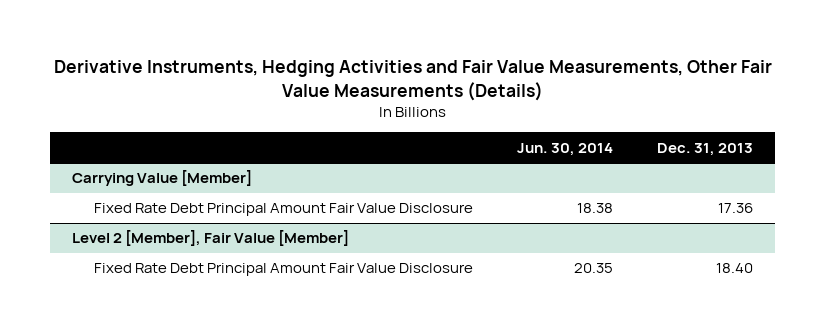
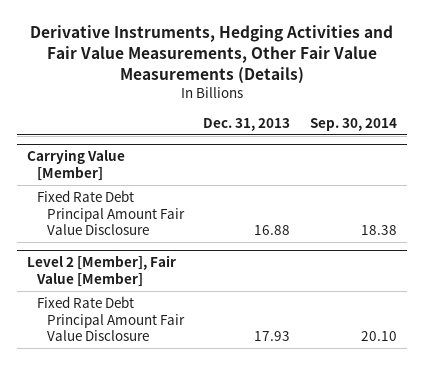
- | Jun. 30, 2014 | Dec. 31, 2013
+ | Dec. 31, 2013 | Sep. 30, 2014
@ Carrying Value [Member]
- Fixed Rate Debt Principal Amount Fair Value Disclosure | 18.38 | 17.36
+ Fixed Rate Debt Principal Amount Fair Value Disclosure | 16.88 | 18.38
@ Level 2 [Member], Fair Value [Member]
- Fixed Rate Debt Principal Amount Fair Value Disclosure | 20.35 | 18.40
+ Fixed Rate Debt Principal Amount Fair Value Disclosure | 17.93 | 20.10

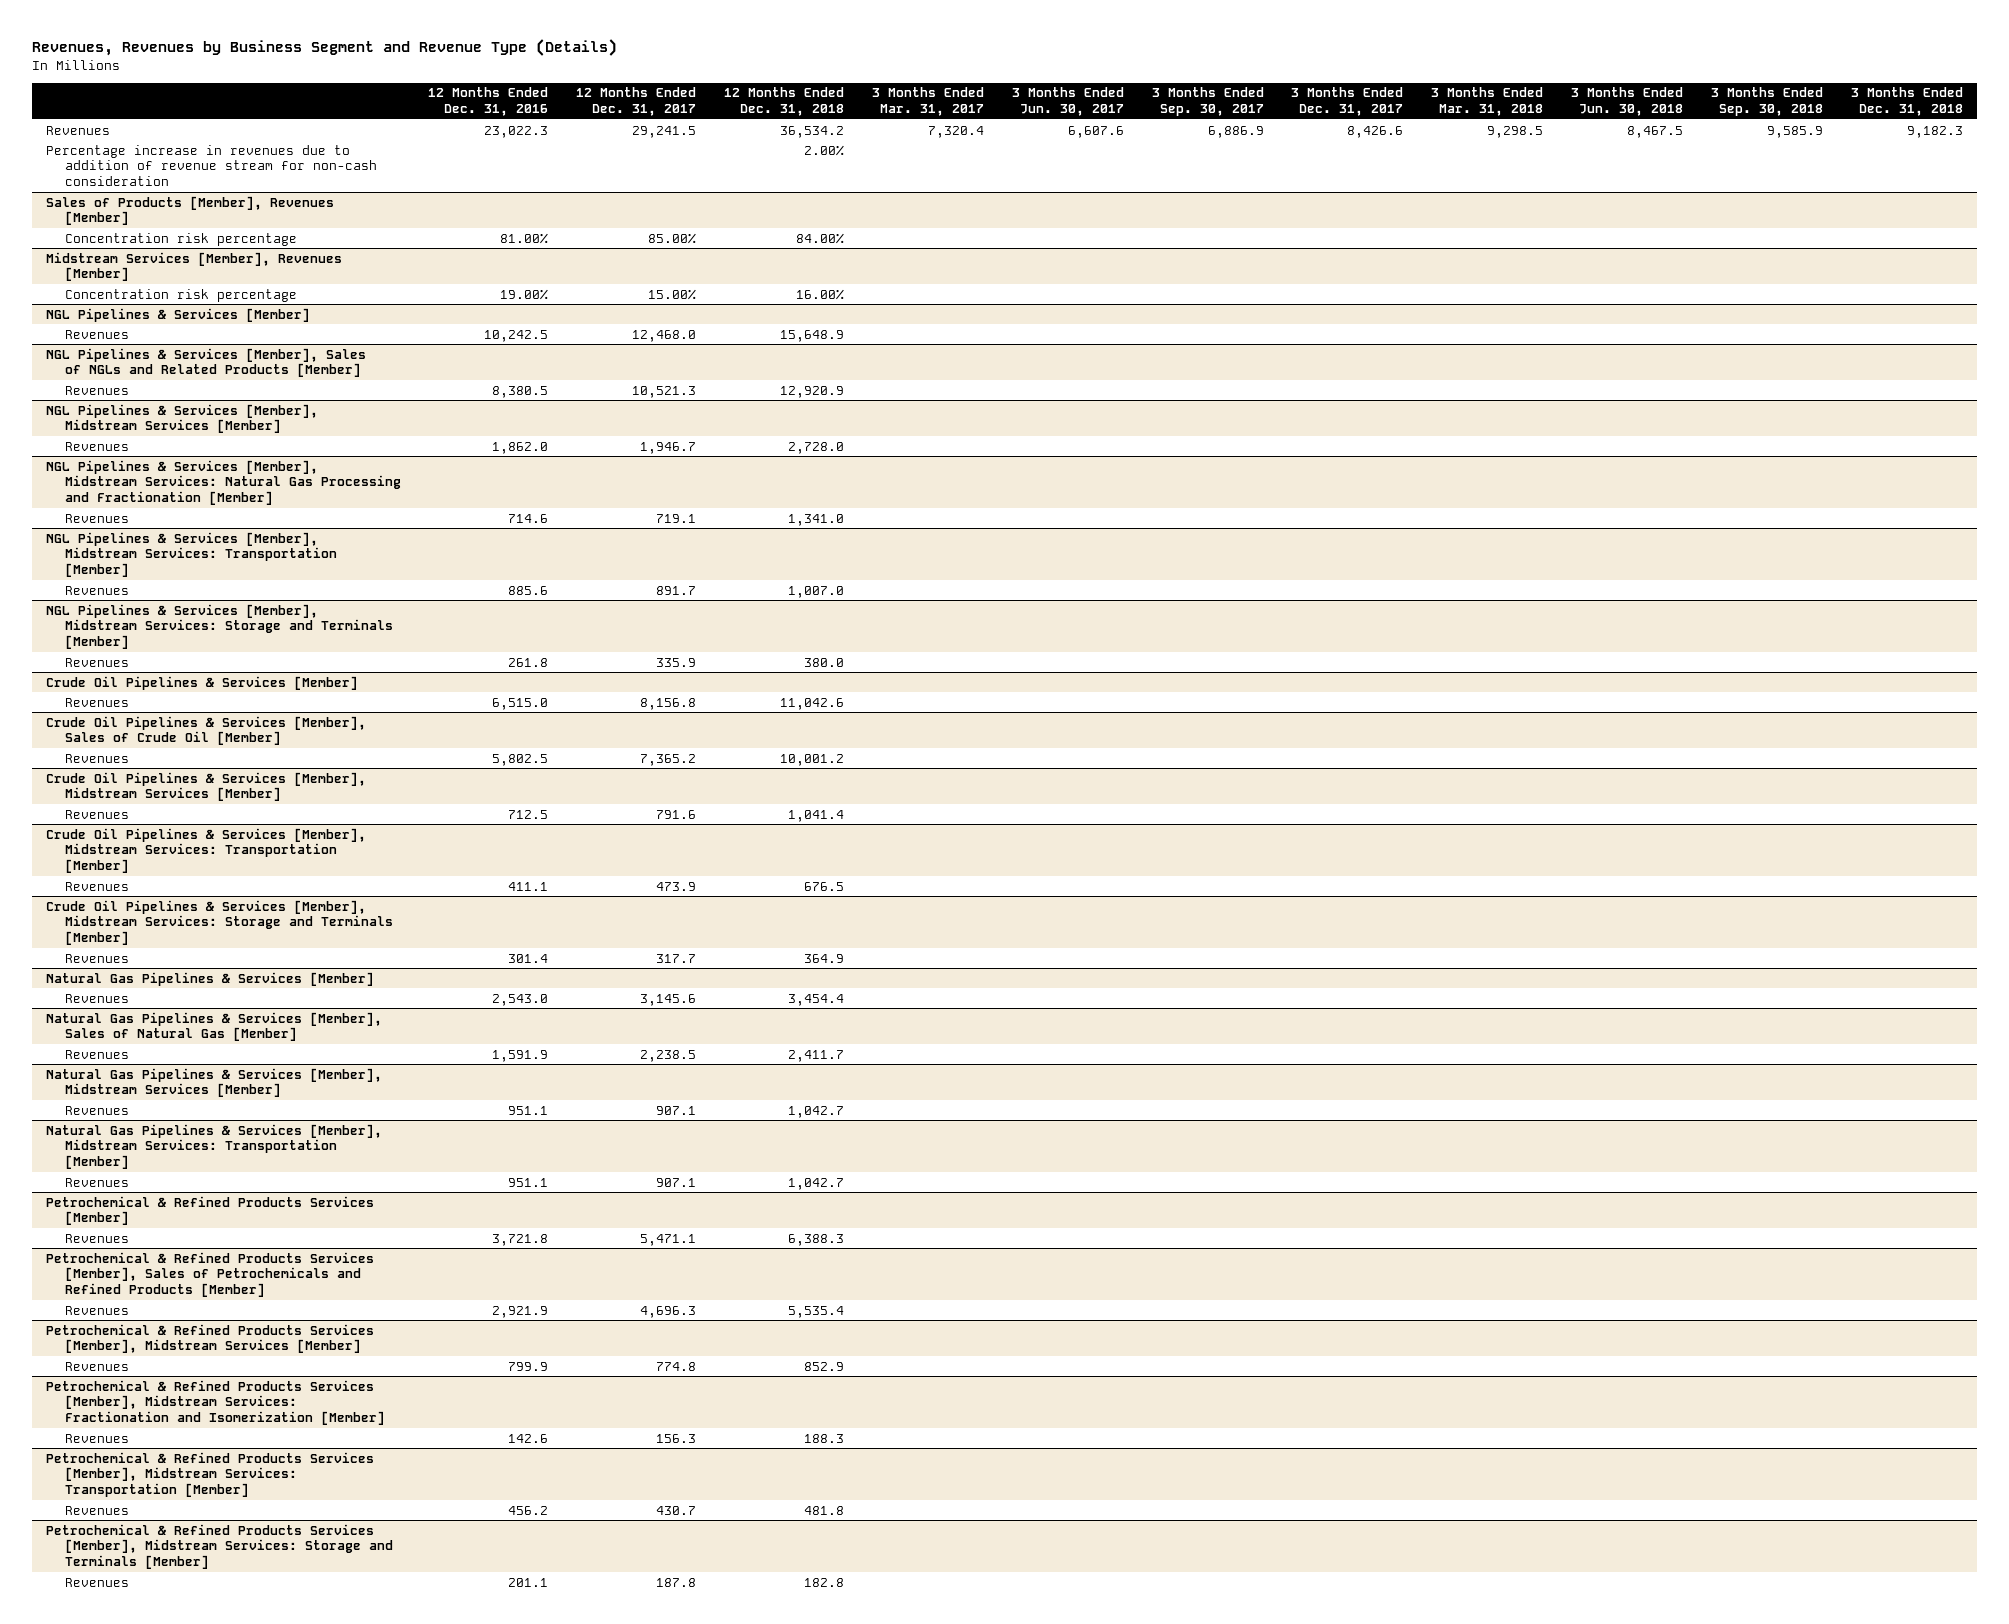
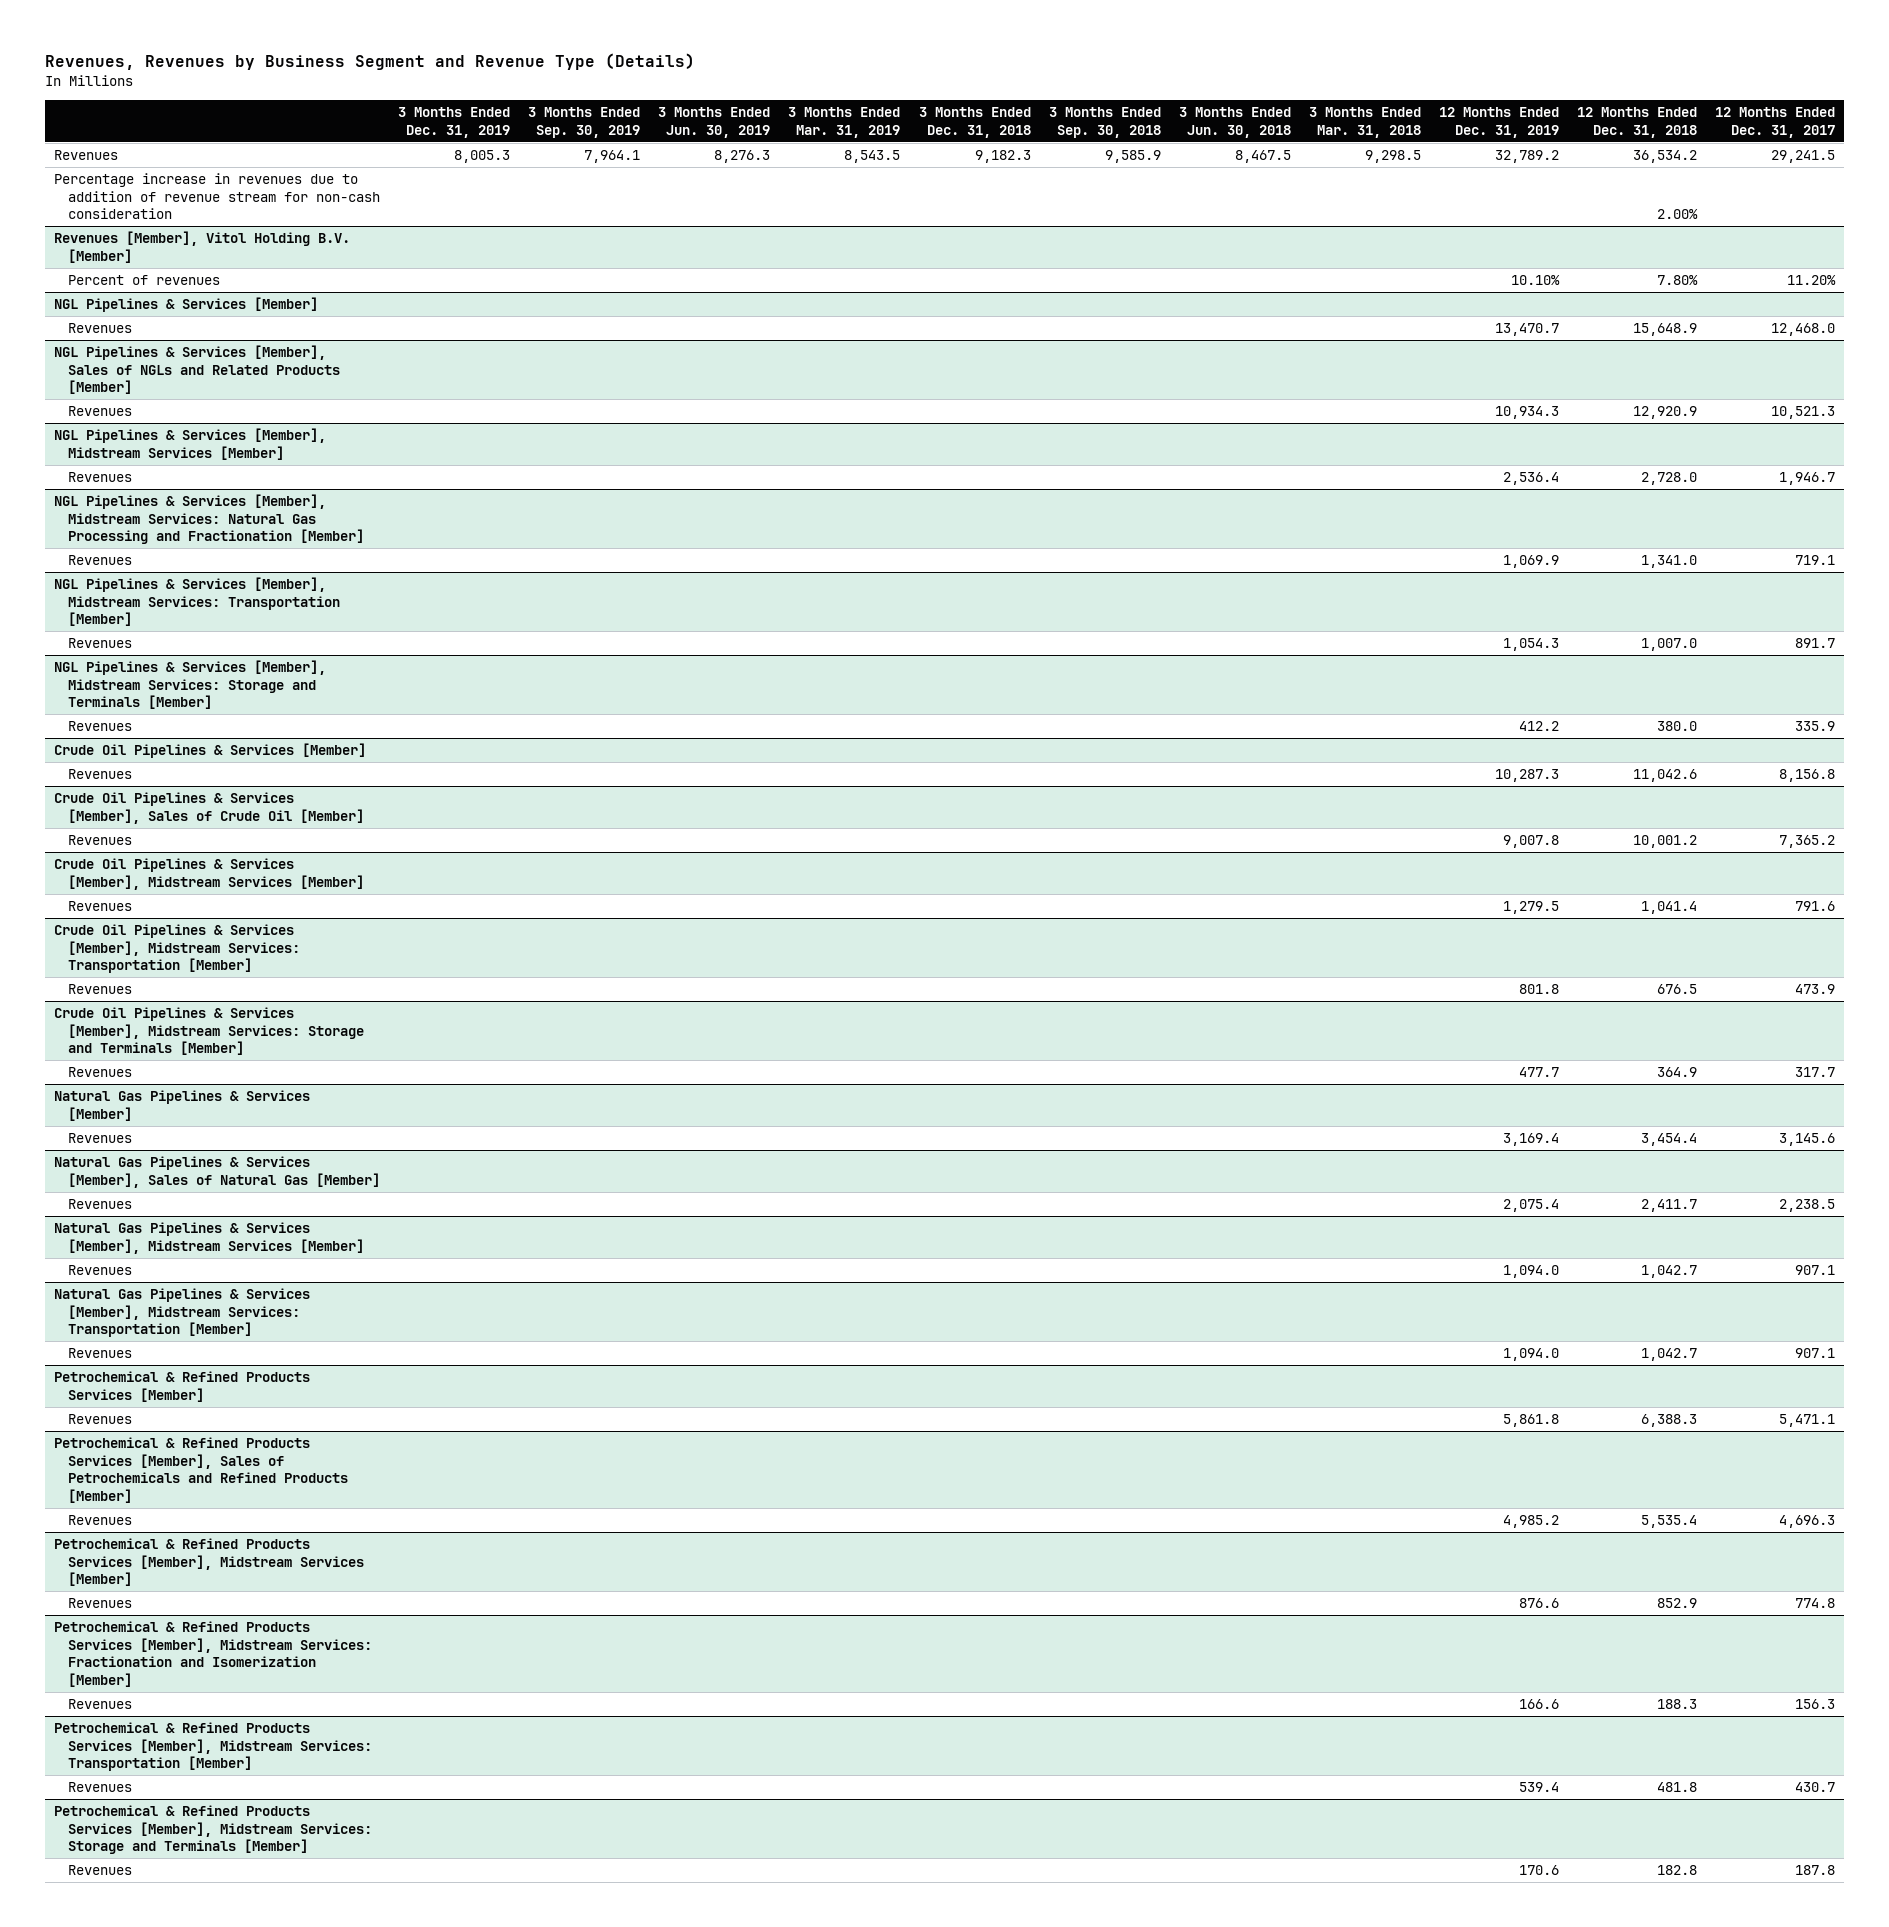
- | 12 Months Ended Dec. 31, 2016 | 12 Months Ended Dec. 31, 2017 | 12 Months Ended Dec. 31, 2018 | 3 Months Ended Mar. 31, 2017 | 3 Months Ended Jun. 30, 2017 | 3 Months Ended Sep. 30, 2017 | 3 Months Ended Dec. 31, 2017 | 3 Months Ended Mar. 31, 2018 | 3 Months Ended Jun. 30, 2018 | 3 Months Ended Sep. 30, 2018 | 3 Months Ended Dec. 31, 2018
+ | 3 Months Ended Dec. 31, 2019 | 3 Months Ended Sep. 30, 2019 | 3 Months Ended Jun. 30, 2019 | 3 Months Ended Mar. 31, 2019 | 3 Months Ended Dec. 31, 2018 | 3 Months Ended Sep. 30, 2018 | 3 Months Ended Jun. 30, 2018 | 3 Months Ended Mar. 31, 2018 | 12 Months Ended Dec. 31, 2019 | 12 Months Ended Dec. 31, 2018 | 12 Months Ended Dec. 31, 2017
- Sales of Products [Member], Revenues [Member]
- Concentration risk percentage | 81.00% | 85.00% | 84.00% | | | | | | | |
- Midstream Services [Member], Revenues [Member]
- Concentration risk percentage | 19.00% | 15.00% | 16.00% | | | | | | | |
+ Revenues [Member], Vitol Holding B.V. [Member]
+ Percent of revenues | | | | | | | | | 10.10% | 7.80% | 11.20%

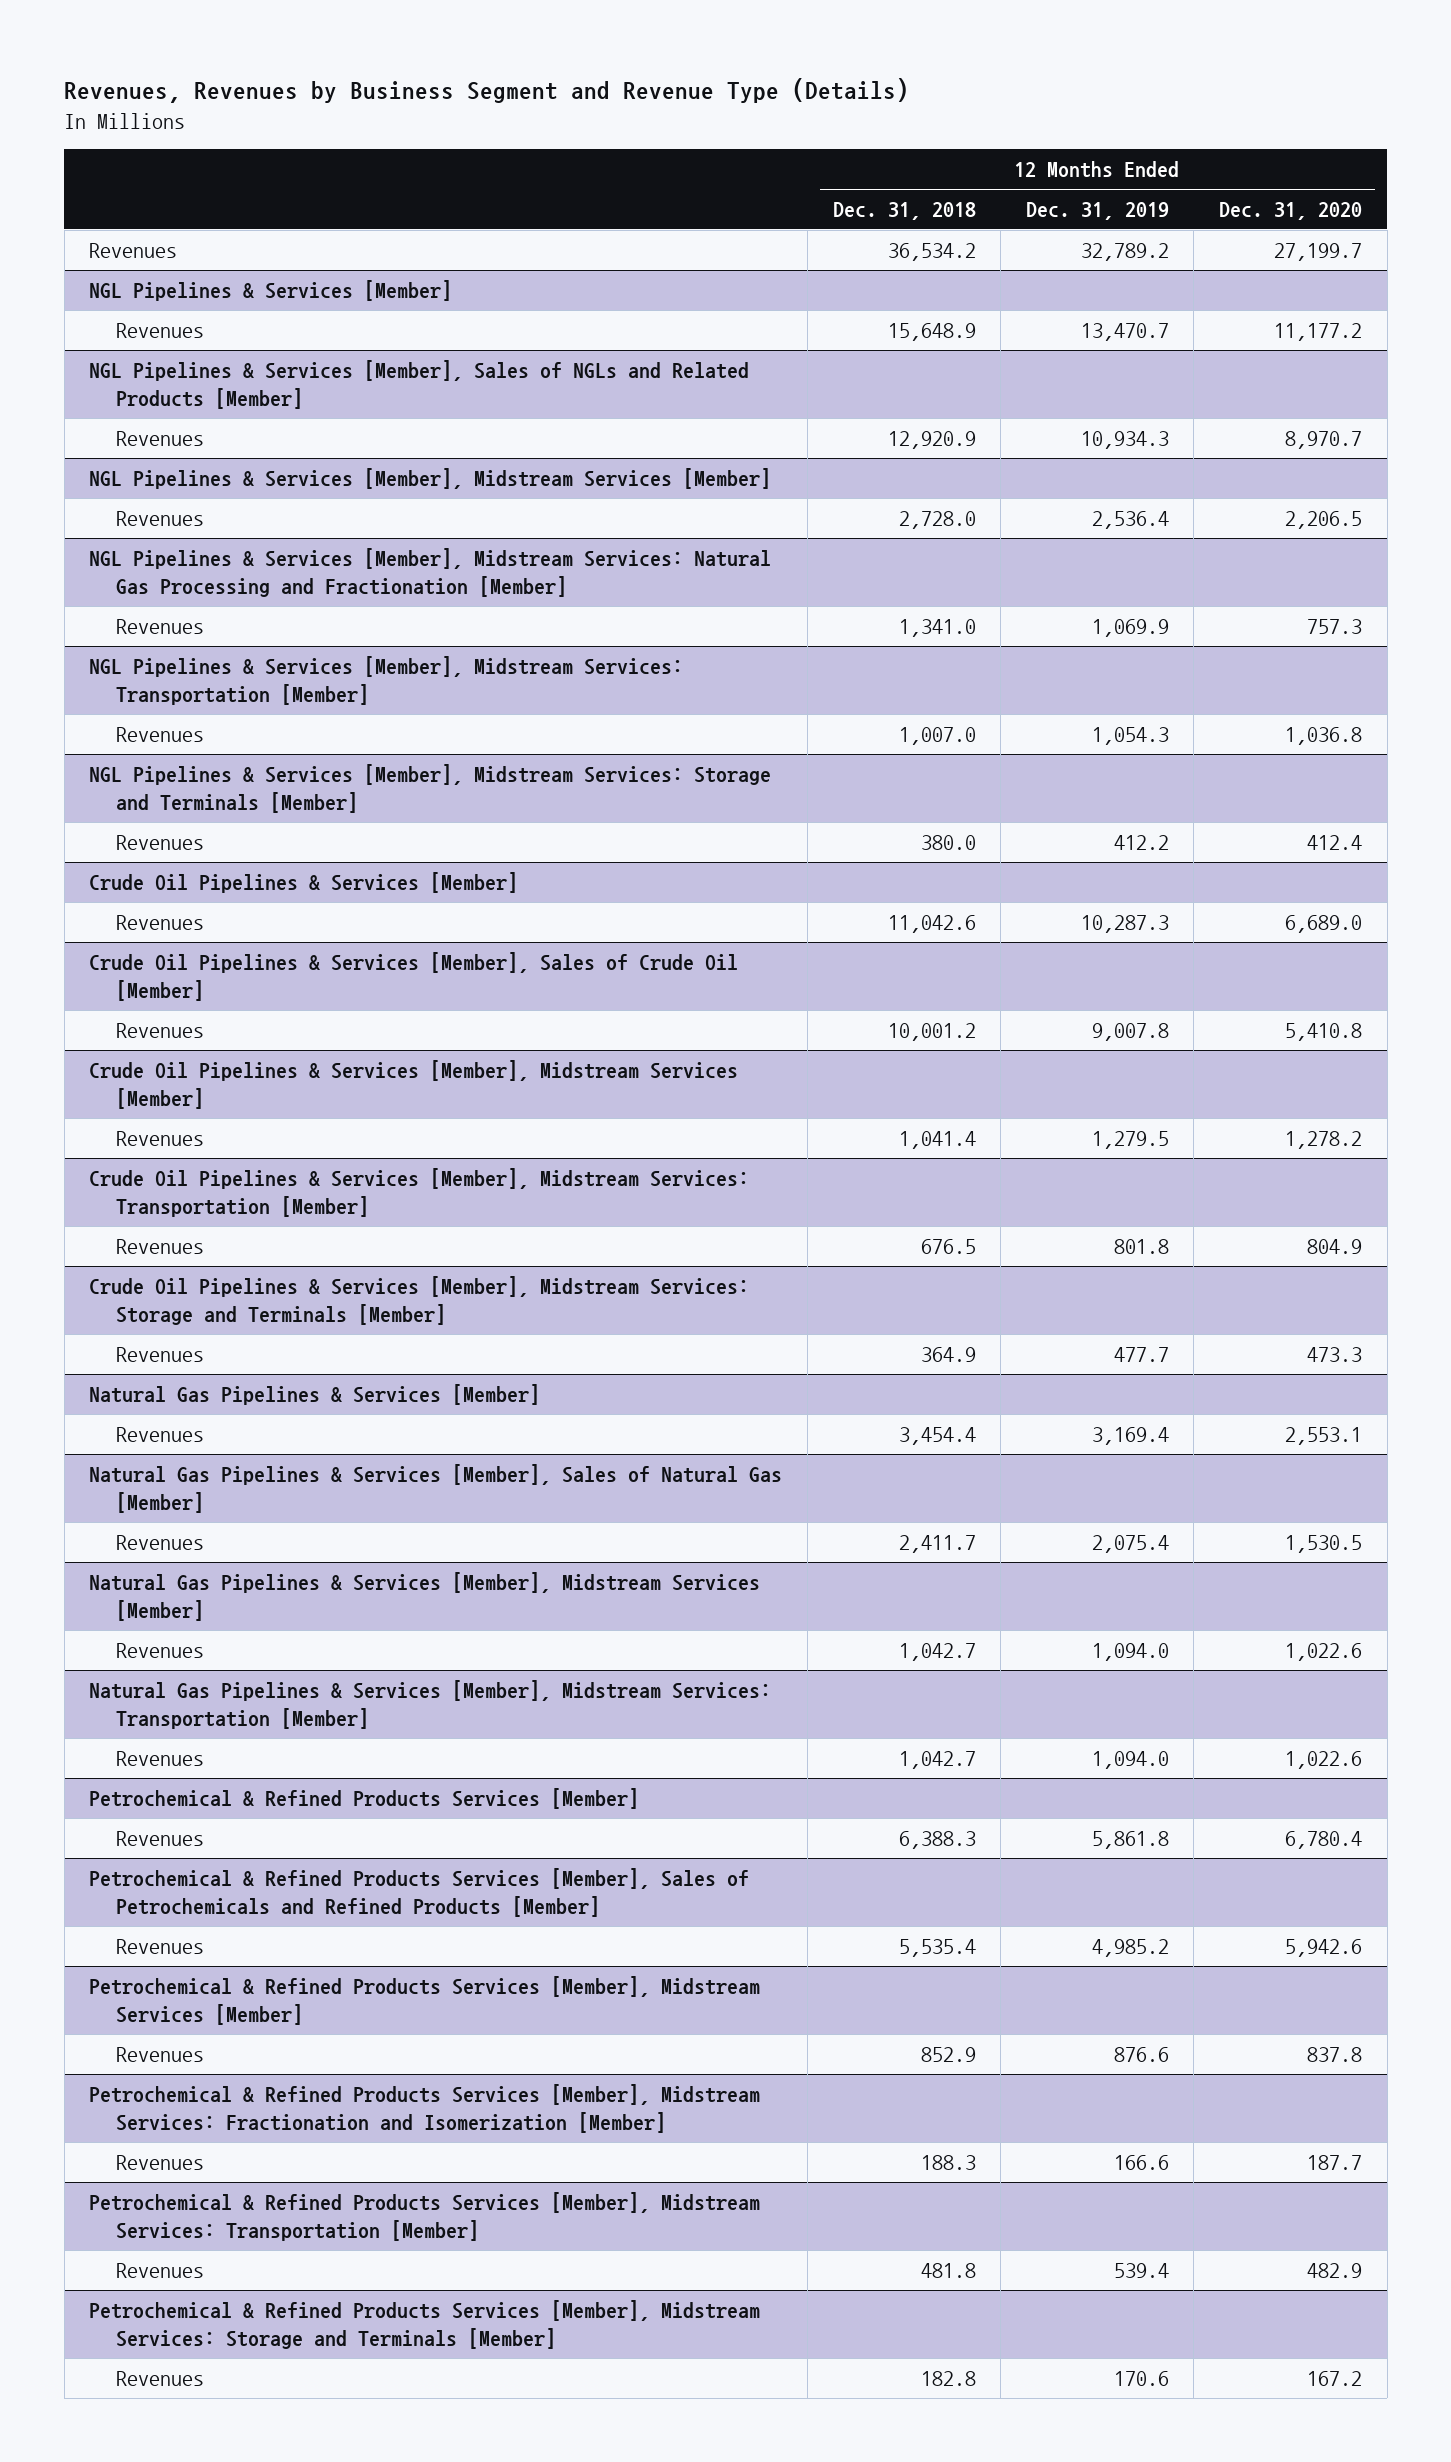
- | 3 Months Ended Dec. 31, 2019 | 3 Months Ended Sep. 30, 2019 | 3 Months Ended Jun. 30, 2019 | 3 Months Ended Mar. 31, 2019 | 3 Months Ended Dec. 31, 2018 | 3 Months Ended Sep. 30, 2018 | 3 Months Ended Jun. 30, 2018 | 3 Months Ended Mar. 31, 2018 | 12 Months Ended Dec. 31, 2019 | 12 Months Ended Dec. 31, 2018 | 12 Months Ended Dec. 31, 2017
+ | 12 Months Ended Dec. 31, 2018 | 12 Months Ended Dec. 31, 2019 | 12 Months Ended Dec. 31, 2020
- Percentage increase in revenues due to addition of revenue stream for non-cash consideration | | | | | | | | | | 2.00% |
- Revenues [Member], Vitol Holding B.V. [Member]
- Percent of revenues | | | | | | | | | 10.10% | 7.80% | 11.20%

